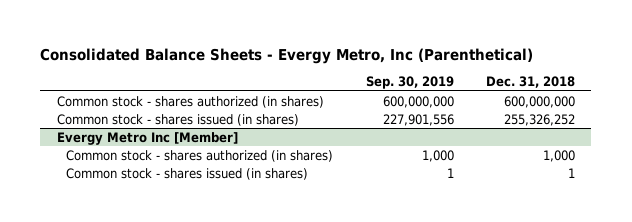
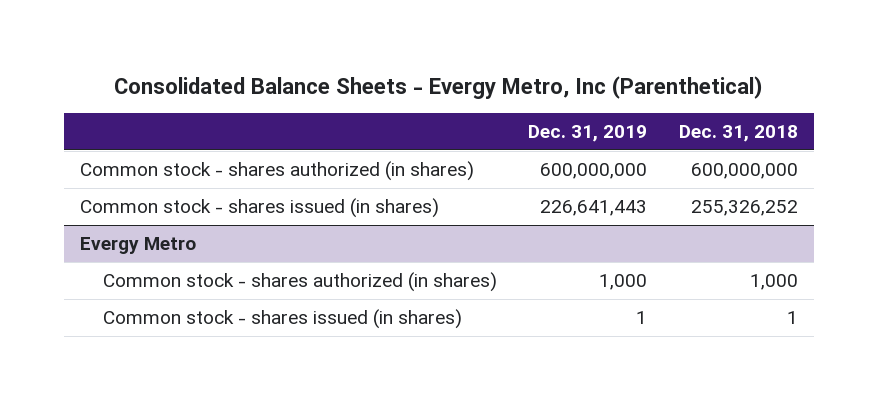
- | Sep. 30, 2019 | Dec. 31, 2018
+ | Dec. 31, 2019 | Dec. 31, 2018
- Evergy Metro Inc [Member]
+ Evergy Metro

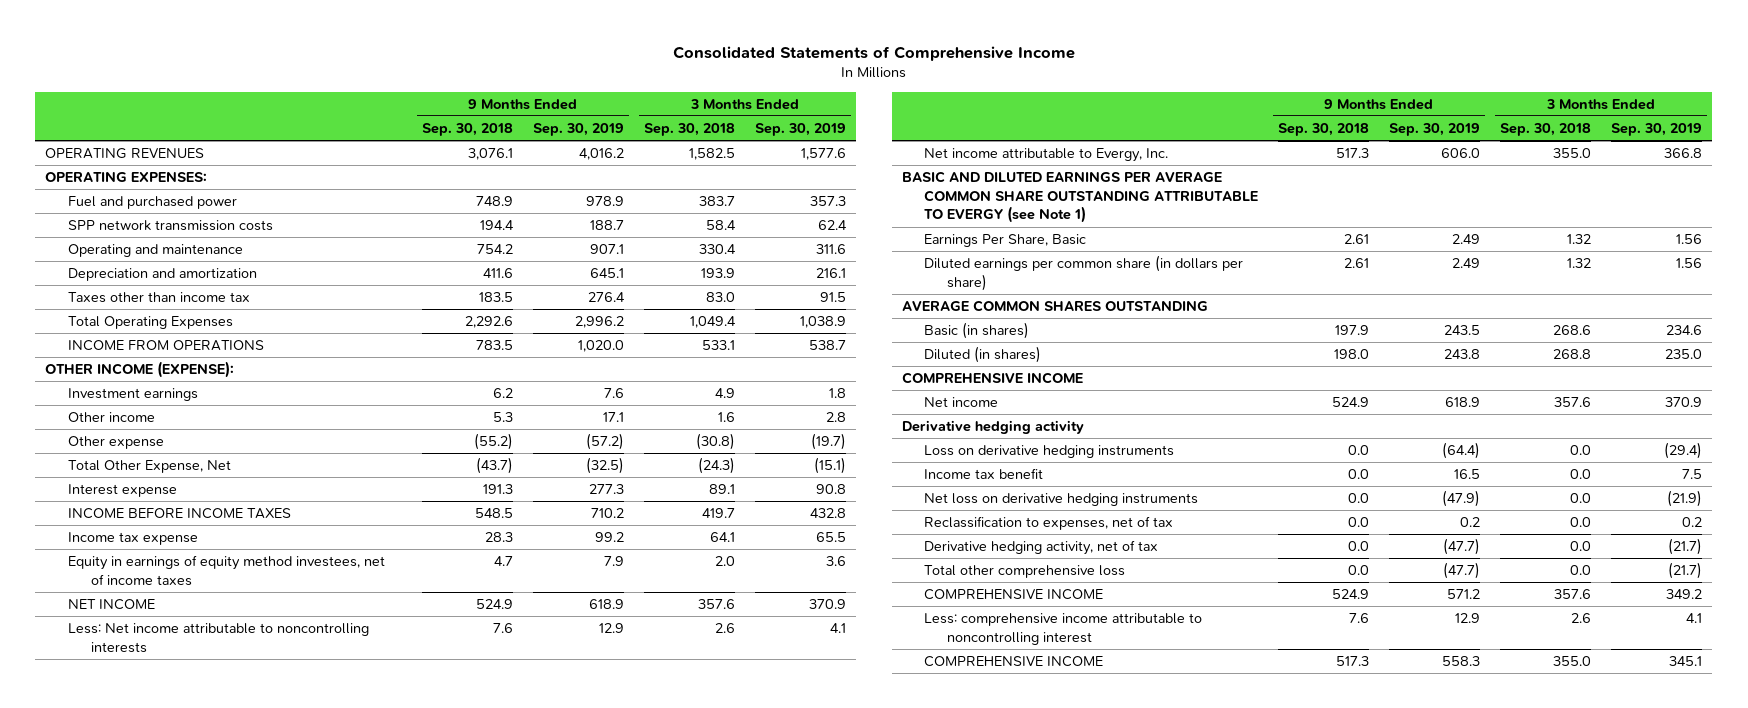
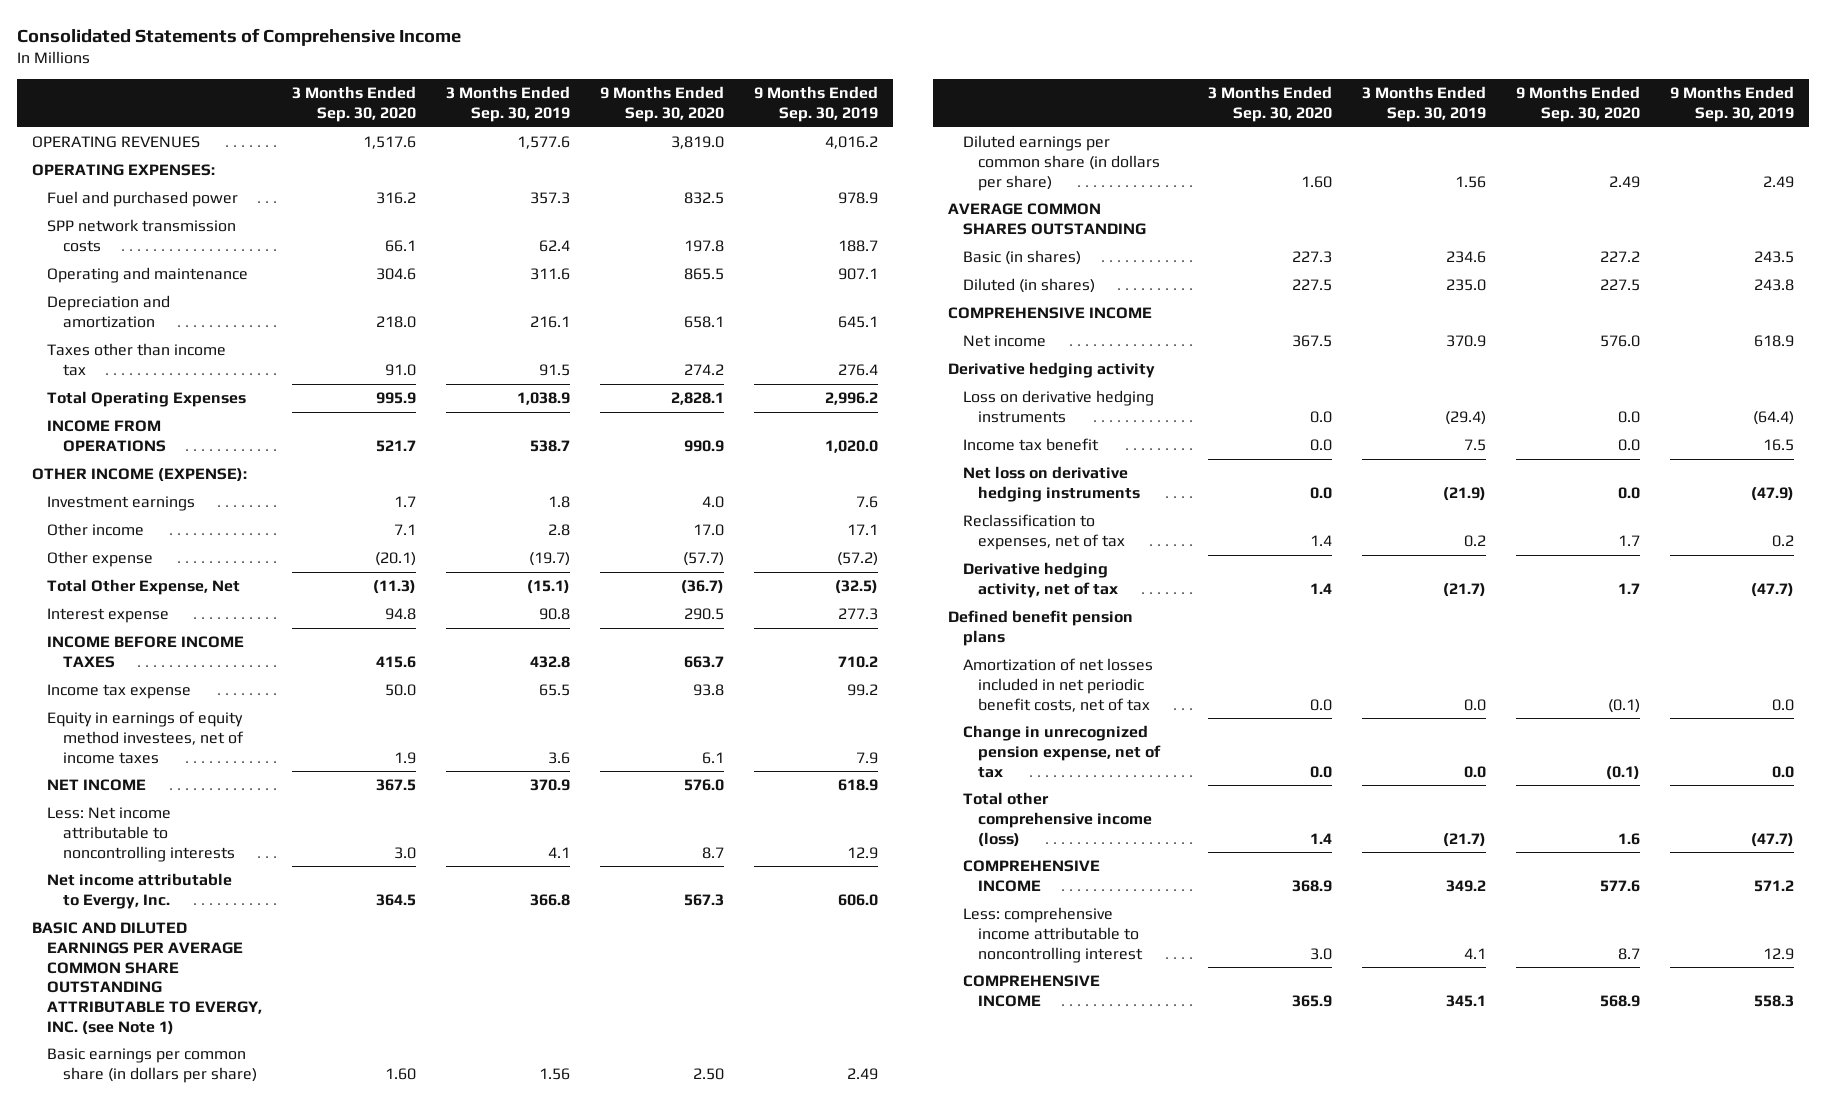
- | 9 Months Ended Sep. 30, 2018 | 9 Months Ended Sep. 30, 2019 | 3 Months Ended Sep. 30, 2018 | 3 Months Ended Sep. 30, 2019
+ | 3 Months Ended Sep. 30, 2020 | 3 Months Ended Sep. 30, 2019 | 9 Months Ended Sep. 30, 2020 | 9 Months Ended Sep. 30, 2019
- BASIC AND DILUTED EARNINGS PER AVERAGE COMMON SHARE OUTSTANDING ATTRIBUTABLE TO EVERGY (see Note 1)
- Earnings Per Share, Basic | 2.61 | 2.49 | 1.32 | 1.56
+ BASIC AND DILUTED EARNINGS PER AVERAGE COMMON SHARE OUTSTANDING ATTRIBUTABLE TO EVERGY, INC. (see Note 1)
+ Basic earnings per common share (in dollars per share) | 1.60 | 1.56 | 2.50 | 2.49
- Total other comprehensive loss | 0.0 | (47.7) | 0.0 | (21.7)
+ Defined benefit pension plans
+ Amortization of net losses included in net periodic benefit costs, net of tax | 0.0 | 0.0 | (0.1) | 0.0
+ Change in unrecognized pension expense, net of tax | 0.0 | 0.0 | (0.1) | 0.0
+ Total other comprehensive income (loss) | 1.4 | (21.7) | 1.6 | (47.7)

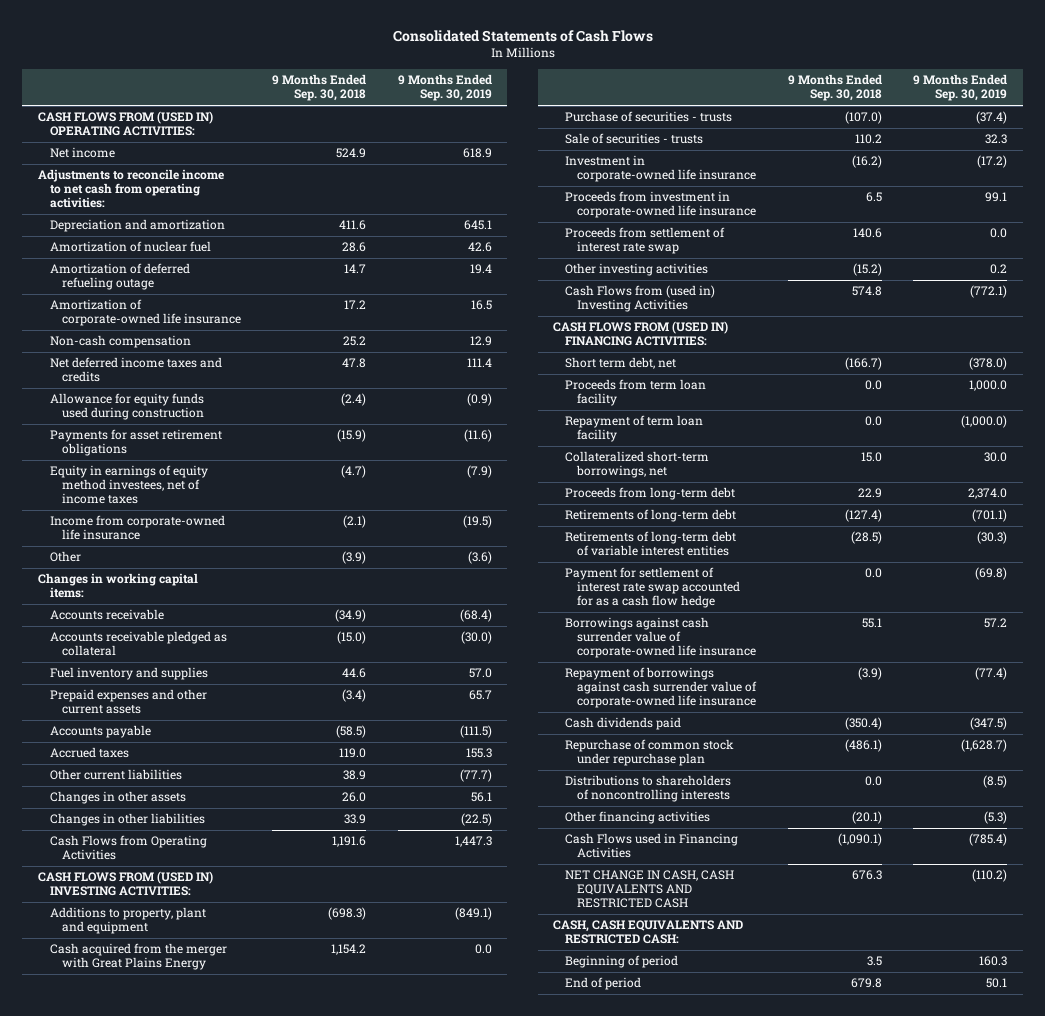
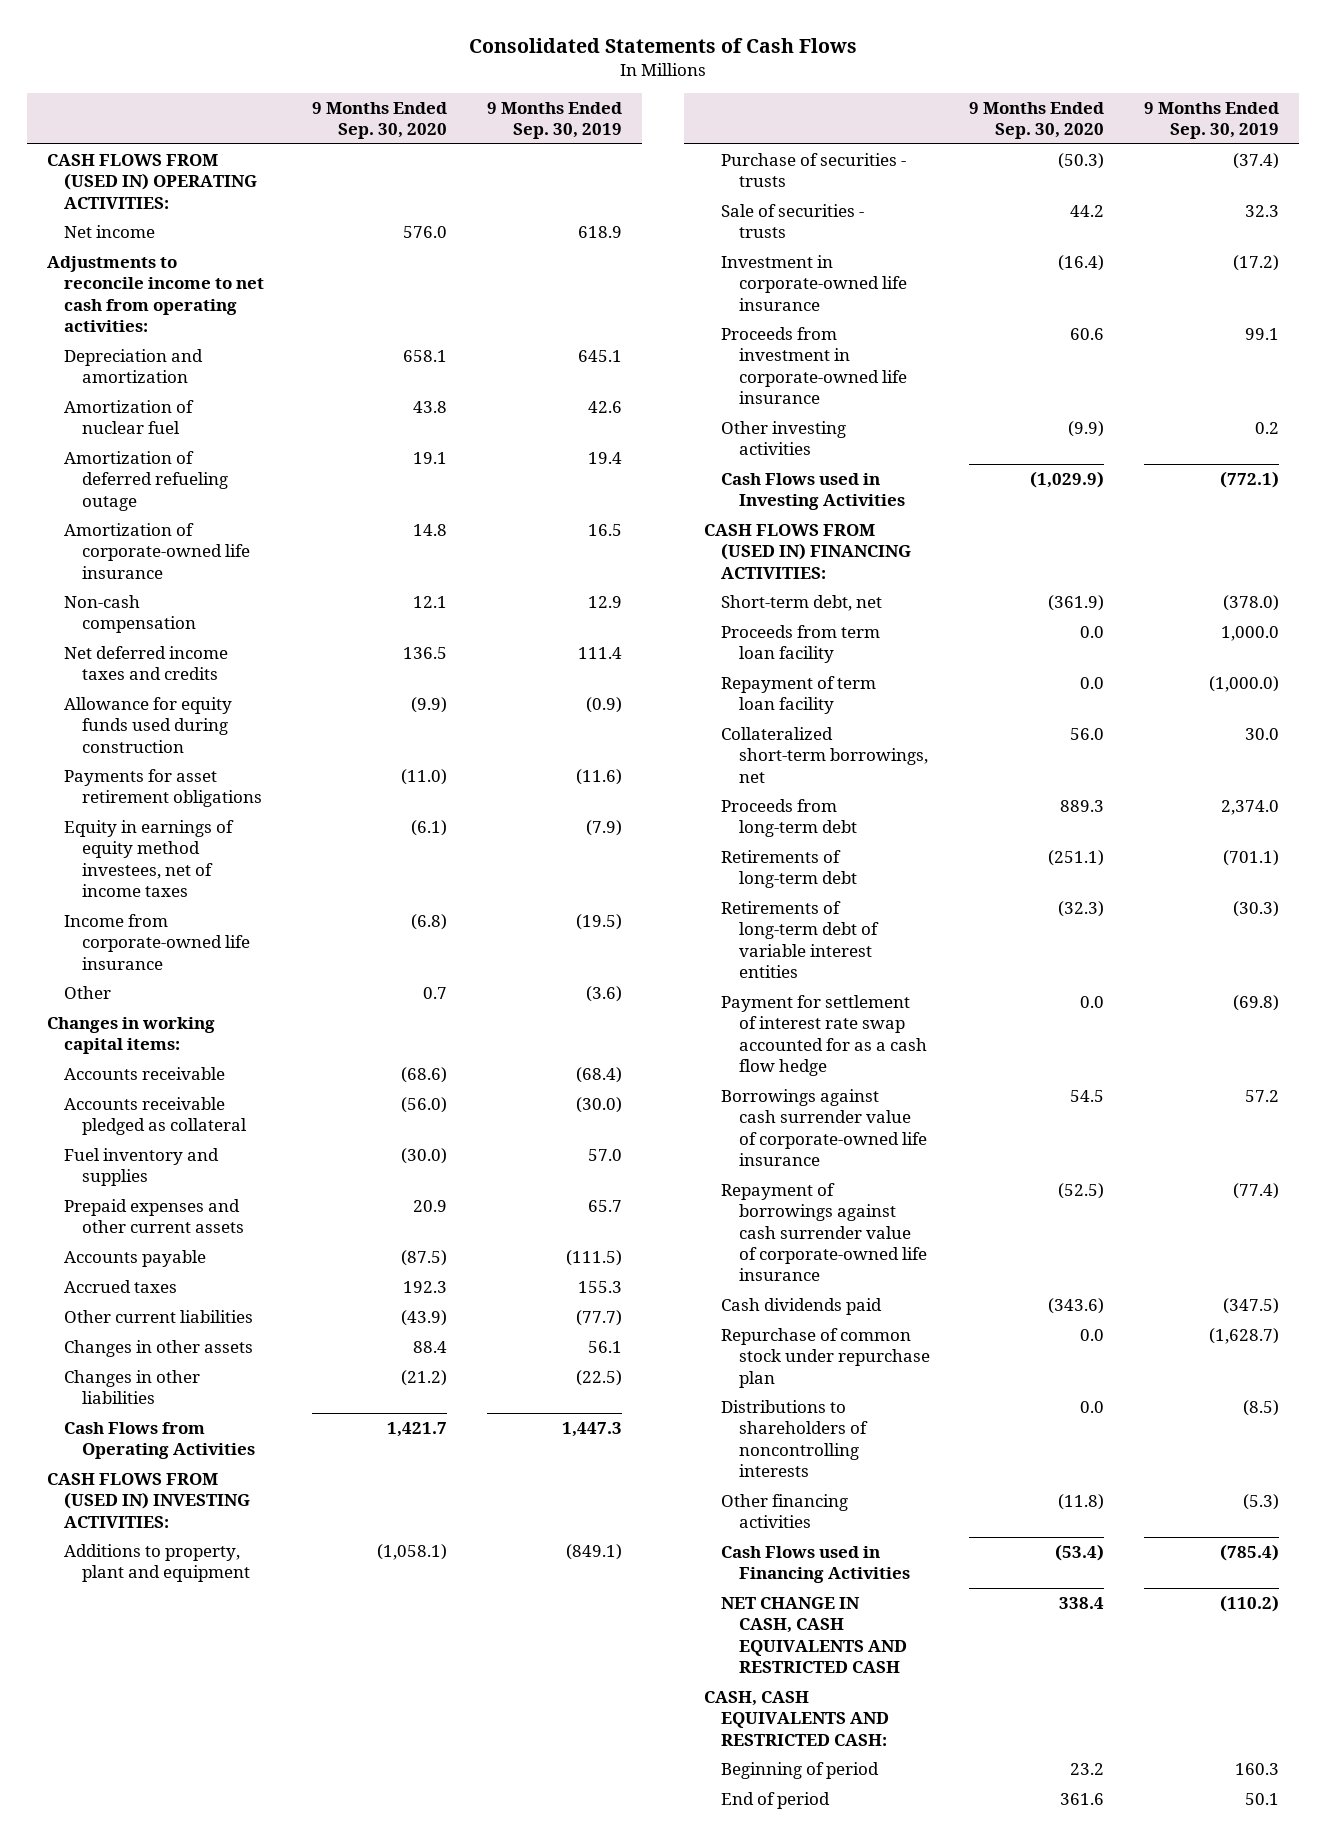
- | 9 Months Ended Sep. 30, 2018 | 9 Months Ended Sep. 30, 2019
+ | 9 Months Ended Sep. 30, 2020 | 9 Months Ended Sep. 30, 2019
- Cash acquired from the merger with Great Plains Energy | 1,154.2 | 0.0
- Proceeds from settlement of interest rate swap | 140.6 | 0.0
- Cash Flows from (used in) Investing Activities | 574.8 | (772.1)
+ Cash Flows used in Investing Activities | (1,029.9) | (772.1)
- Short term debt, net | (166.7) | (378.0)
+ Short-term debt, net | (361.9) | (378.0)

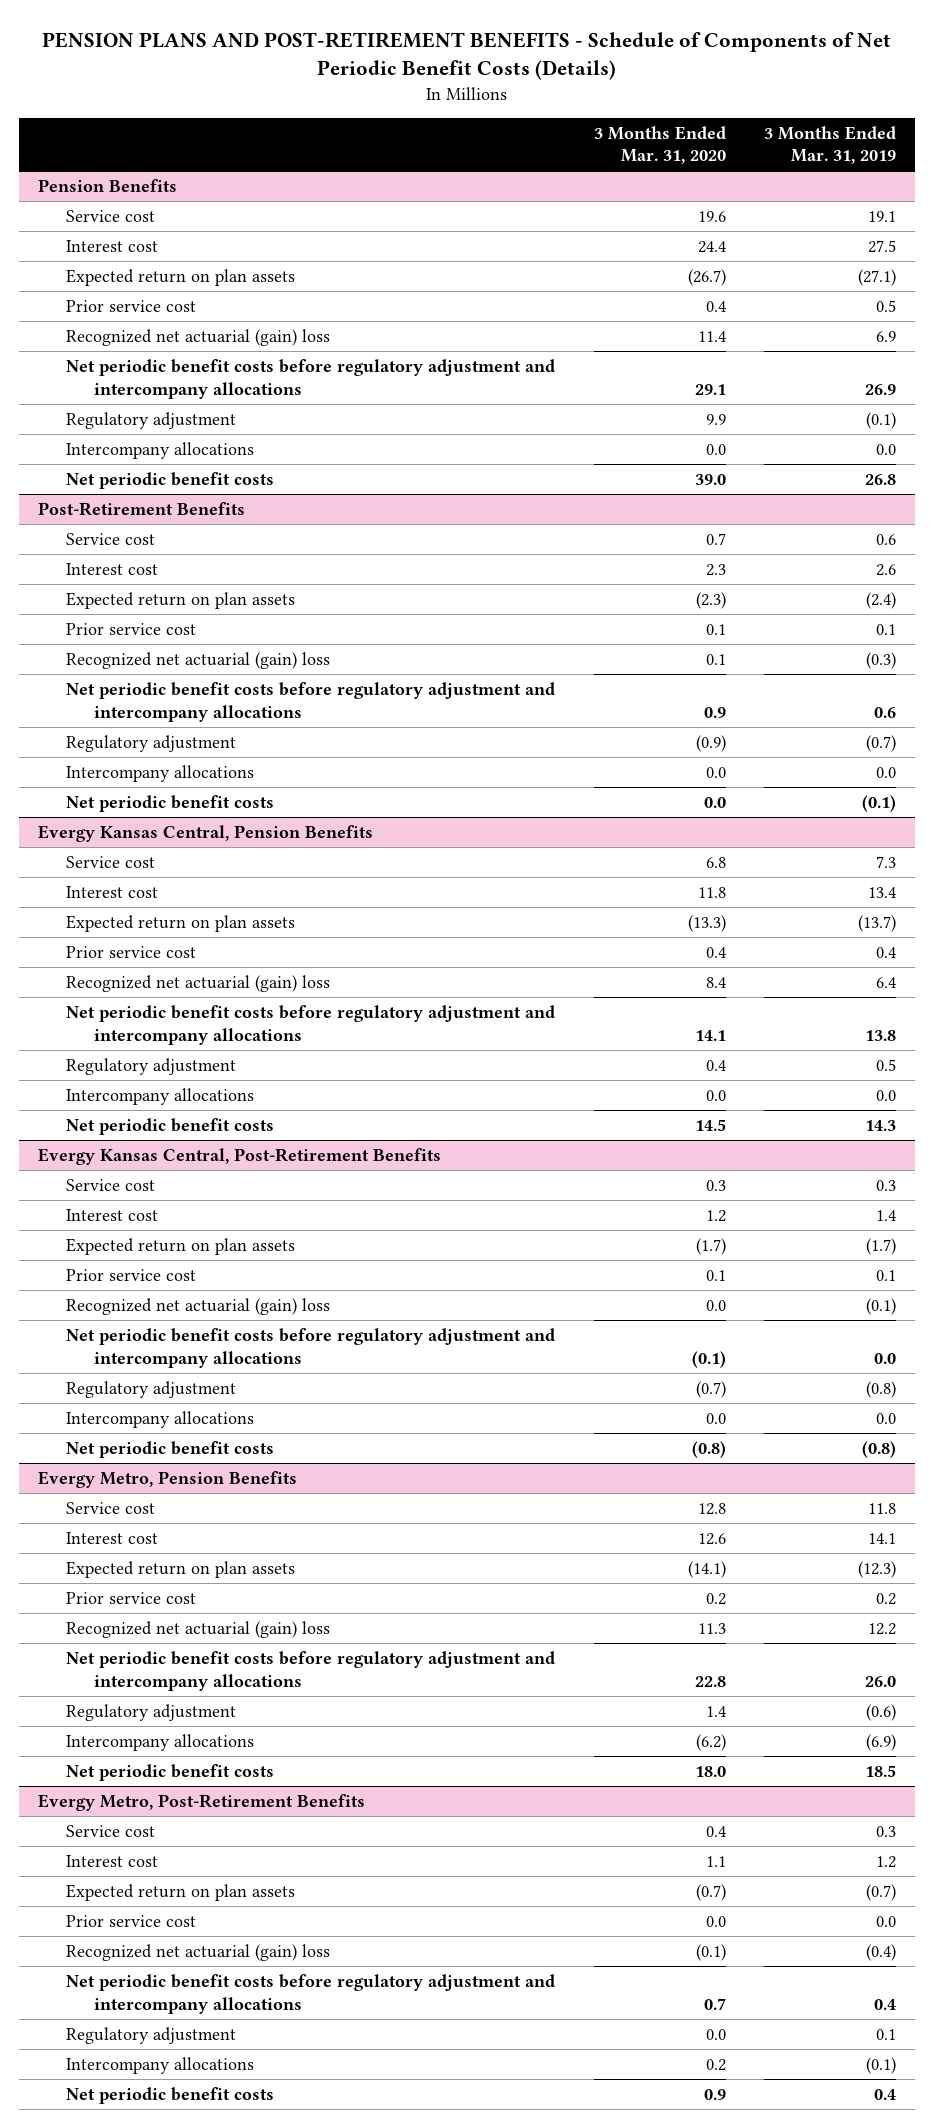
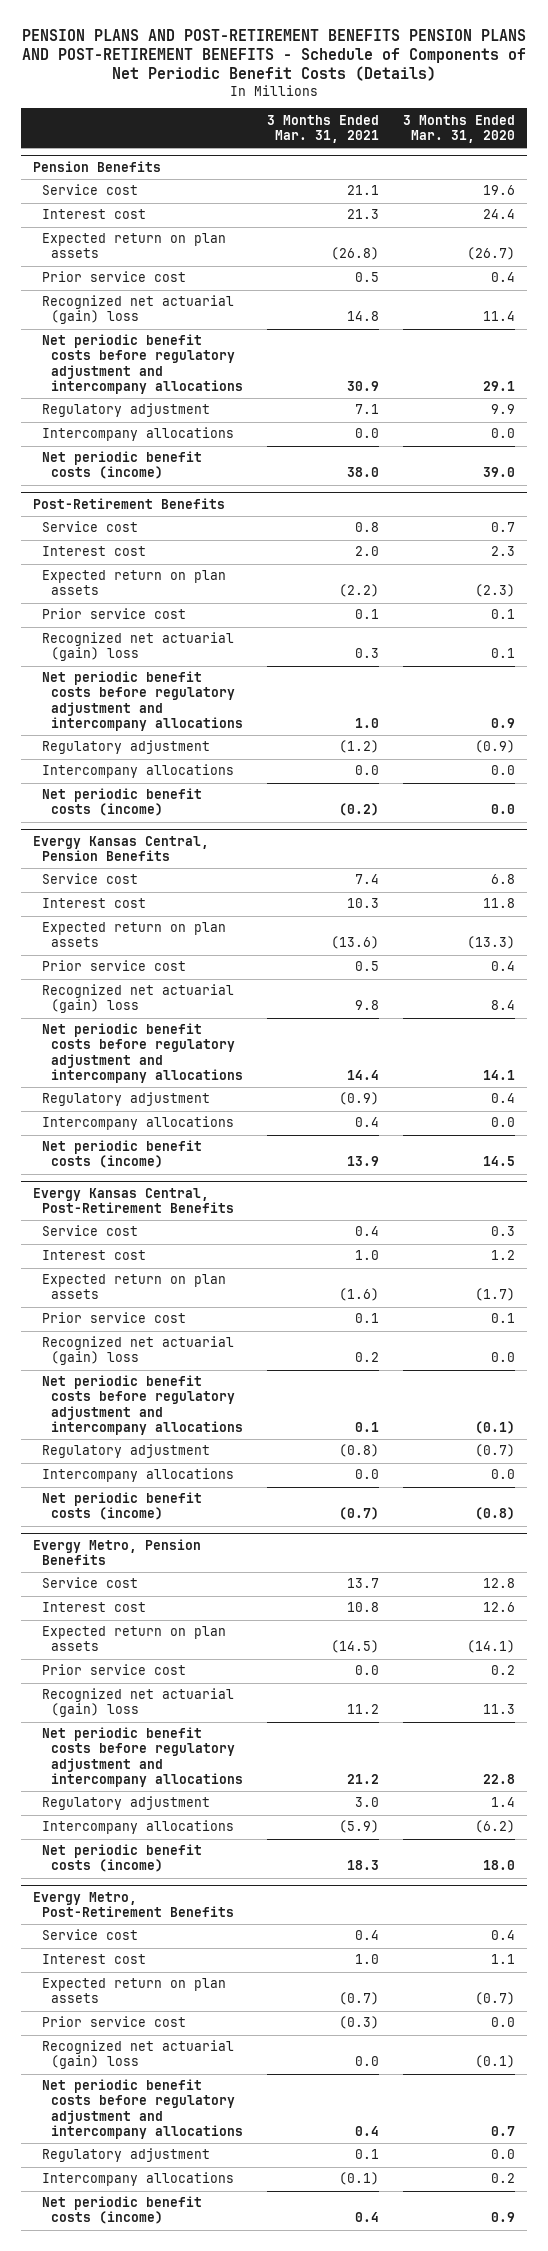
- PENSION PLANS AND POST-RETIREMENT BENEFITS - Schedule of Components of Net Periodic Benefit Costs (Details)
+ PENSION PLANS AND POST-RETIREMENT BENEFITS PENSION PLANS AND POST-RETIREMENT BENEFITS - Schedule of Components of Net Periodic Benefit Costs (Details)
- | 3 Months Ended Mar. 31, 2020 | 3 Months Ended Mar. 31, 2019
+ | 3 Months Ended Mar. 31, 2021 | 3 Months Ended Mar. 31, 2020
@ Pension Benefits
- Net periodic benefit costs | 39.0 | 26.8
+ Net periodic benefit costs (income) | 38.0 | 39.0
@ Post-Retirement Benefits
- Net periodic benefit costs | 0.0 | (0.1)
+ Net periodic benefit costs (income) | (0.2) | 0.0
@ Evergy Kansas Central, Pension Benefits
- Net periodic benefit costs | 14.5 | 14.3
+ Net periodic benefit costs (income) | 13.9 | 14.5
@ Evergy Kansas Central, Post-Retirement Benefits
- Net periodic benefit costs | (0.8) | (0.8)
+ Net periodic benefit costs (income) | (0.7) | (0.8)
@ Evergy Metro, Pension Benefits
- Net periodic benefit costs | 18.0 | 18.5
+ Net periodic benefit costs (income) | 18.3 | 18.0
@ Evergy Metro, Post-Retirement Benefits
- Net periodic benefit costs | 0.9 | 0.4
+ Net periodic benefit costs (income) | 0.4 | 0.9

